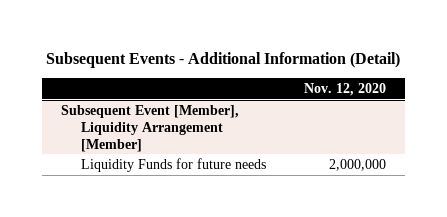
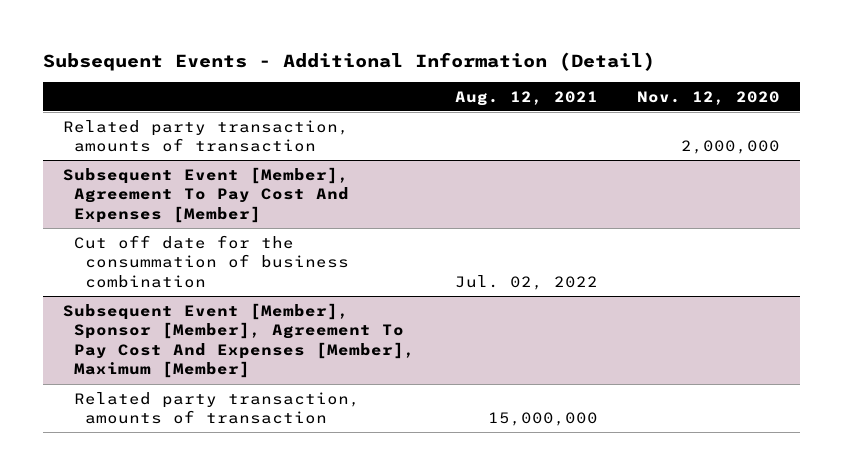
- | Nov. 12, 2020
+ | Aug. 12, 2021 | Nov. 12, 2020
- Subsequent Event [Member], Liquidity Arrangement [Member]
- Liquidity Funds for future needs | 2,000,000
+ Related party transaction, amounts of transaction | | 2,000,000
+ Subsequent Event [Member], Agreement To Pay Cost And Expenses [Member]
+ Cut off date for the consummation of business combination | Jul. 02, 2022 |
+ Subsequent Event [Member], Sponsor [Member], Agreement To Pay Cost And Expenses [Member], Maximum [Member]
+ Related party transaction, amounts of transaction | 15,000,000 |

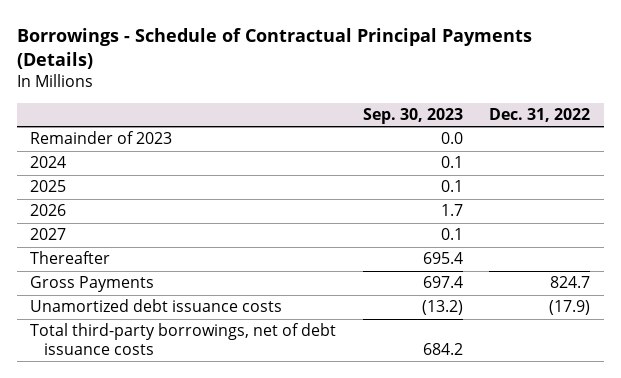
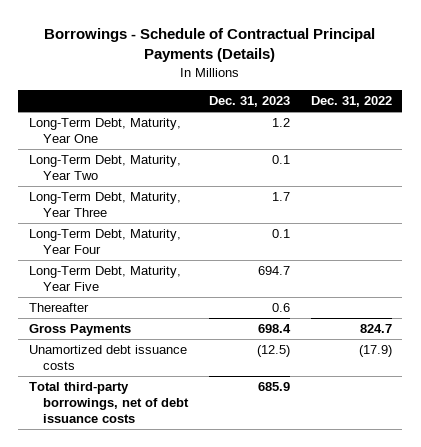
- | Sep. 30, 2023 | Dec. 31, 2022
+ | Dec. 31, 2023 | Dec. 31, 2022
- Remainder of 2023 | 0.0 |
- 2024 | 0.1 |
- 2025 | 0.1 |
- 2026 | 1.7 |
- 2027 | 0.1 |
+ Long-Term Debt, Maturity, Year One | 1.2 |
+ Long-Term Debt, Maturity, Year Two | 0.1 |
+ Long-Term Debt, Maturity, Year Three | 1.7 |
+ Long-Term Debt, Maturity, Year Four | 0.1 |
+ Long-Term Debt, Maturity, Year Five | 694.7 |

